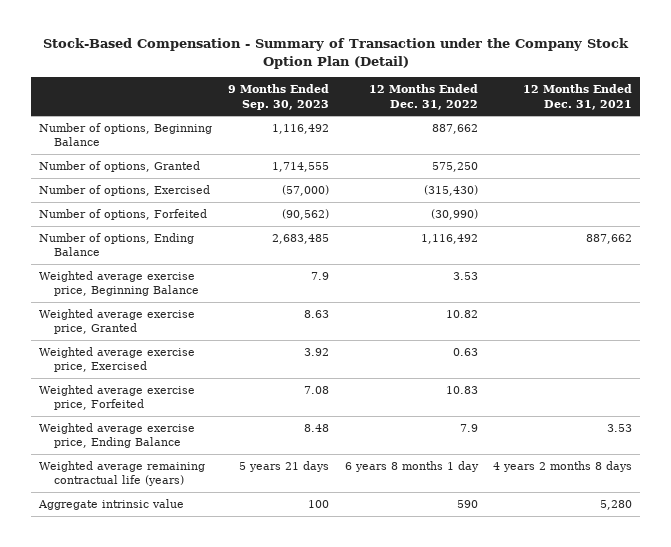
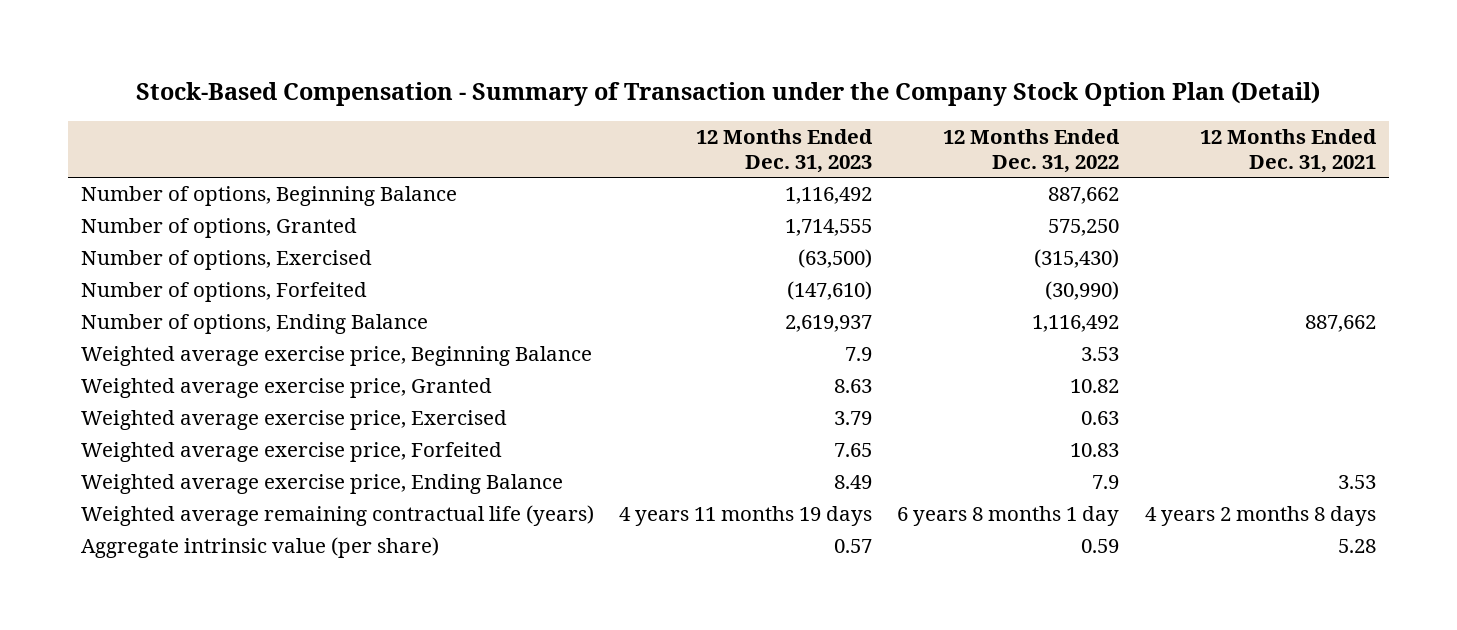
- | 9 Months Ended Sep. 30, 2023 | 12 Months Ended Dec. 31, 2022 | 12 Months Ended Dec. 31, 2021
+ | 12 Months Ended Dec. 31, 2023 | 12 Months Ended Dec. 31, 2022 | 12 Months Ended Dec. 31, 2021
- Aggregate intrinsic value | 100 | 590 | 5,280
+ Aggregate intrinsic value (per share) | 0.57 | 0.59 | 5.28

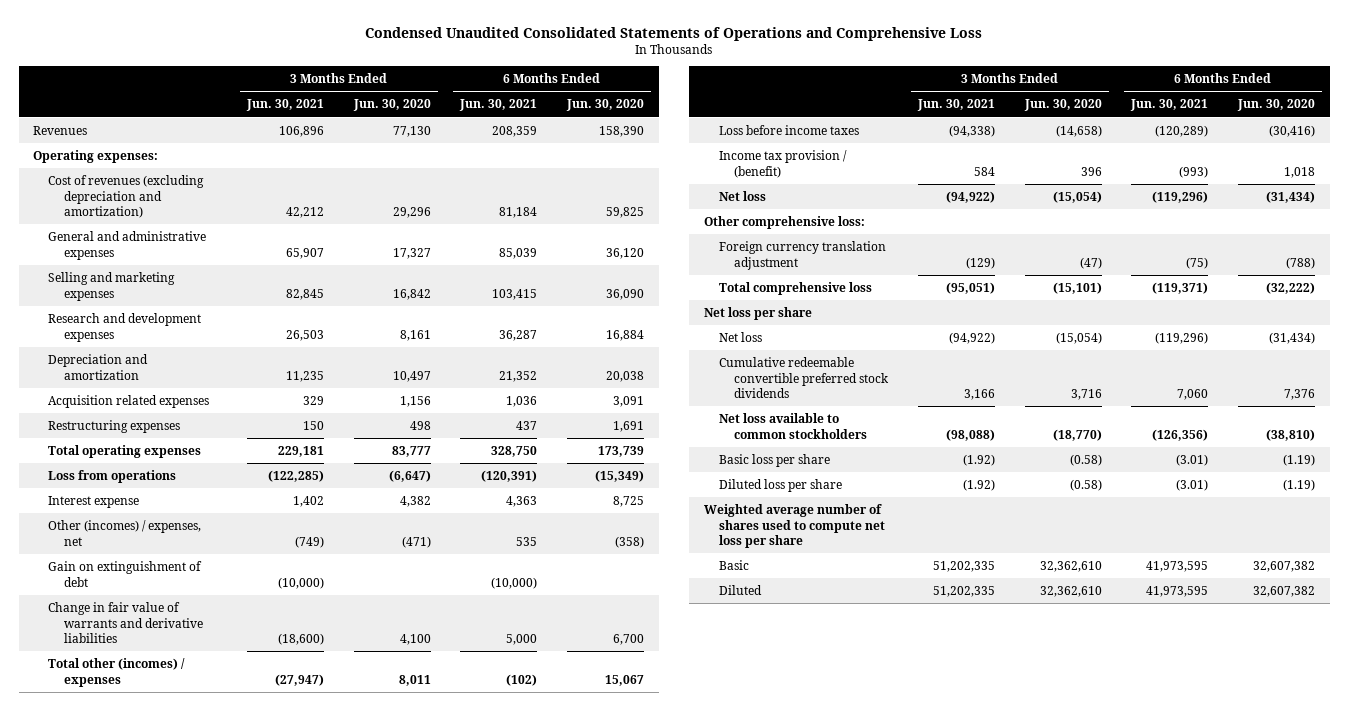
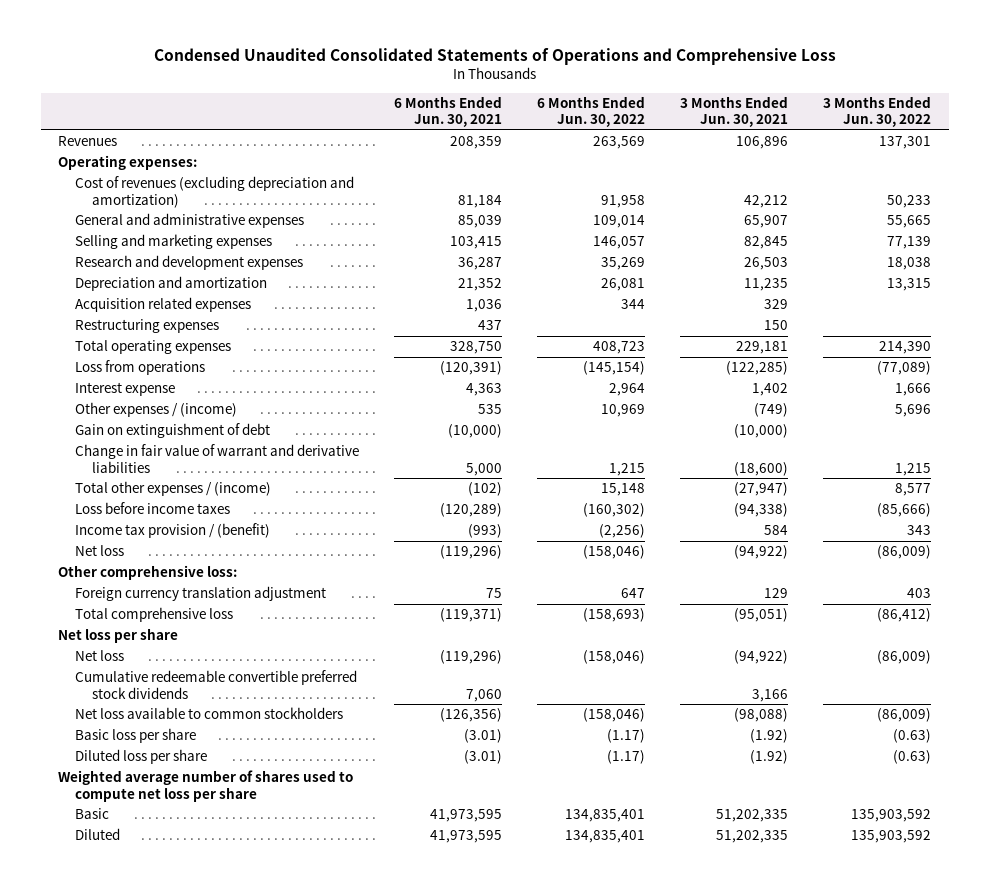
- | 3 Months Ended Jun. 30, 2021 | 3 Months Ended Jun. 30, 2020 | 6 Months Ended Jun. 30, 2021 | 6 Months Ended Jun. 30, 2020
+ | 6 Months Ended Jun. 30, 2021 | 6 Months Ended Jun. 30, 2022 | 3 Months Ended Jun. 30, 2021 | 3 Months Ended Jun. 30, 2022
- Other (incomes) / expenses, net | (749) | (471) | 535 | (358)
+ Other expenses / (income) | 535 | 10,969 | (749) | 5,696
- Change in fair value of warrants and derivative liabilities | (18,600) | 4,100 | 5,000 | 6,700
- Total other (incomes) / expenses | (27,947) | 8,011 | (102) | 15,067
+ Change in fair value of warrant and derivative liabilities | 5,000 | 1,215 | (18,600) | 1,215
+ Total other expenses / (income) | (102) | 15,148 | (27,947) | 8,577
- Foreign currency translation adjustment | (129) | (47) | (75) | (788)
+ Foreign currency translation adjustment | 75 | 647 | 129 | 403

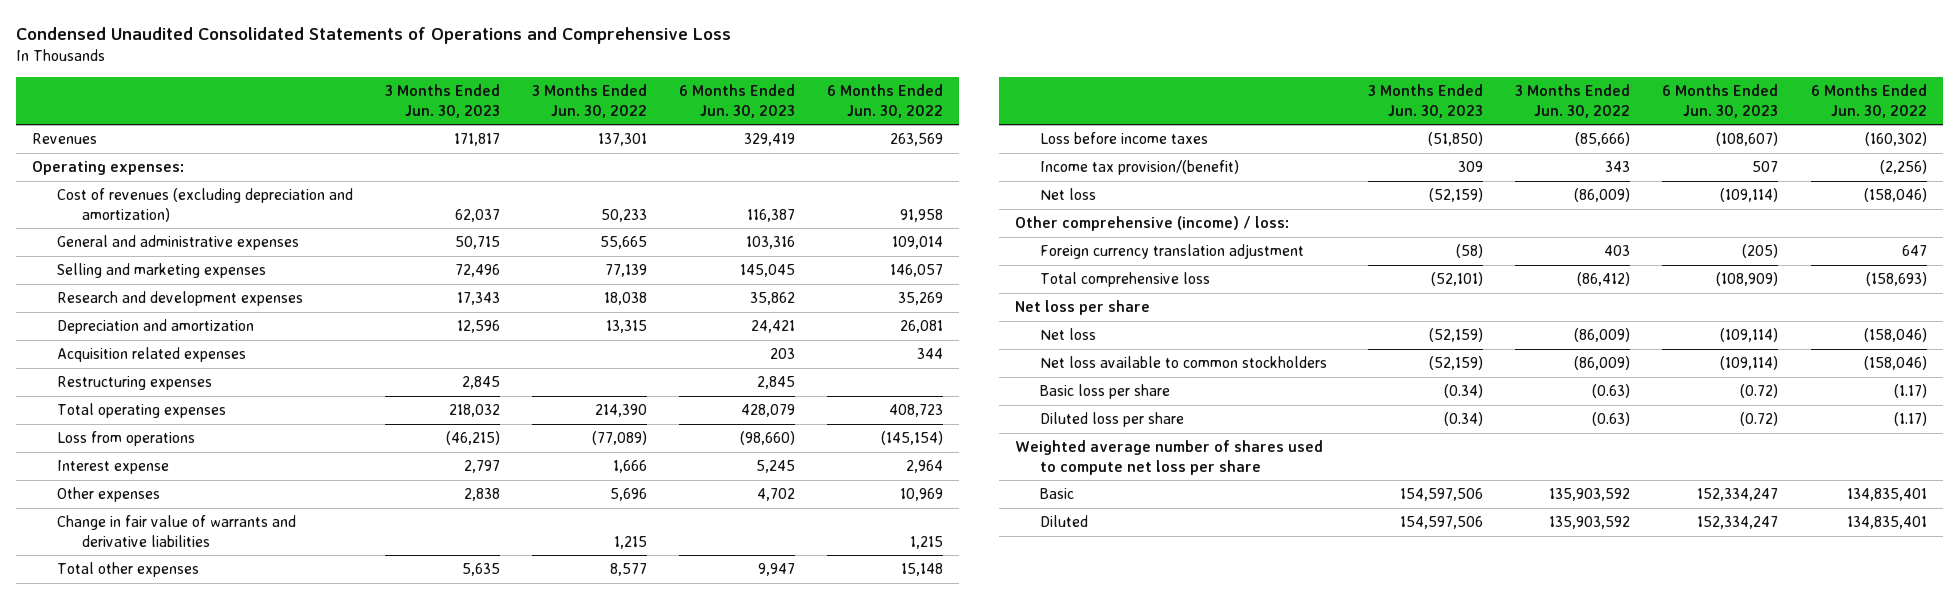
- | 6 Months Ended Jun. 30, 2021 | 6 Months Ended Jun. 30, 2022 | 3 Months Ended Jun. 30, 2021 | 3 Months Ended Jun. 30, 2022
+ | 3 Months Ended Jun. 30, 2023 | 3 Months Ended Jun. 30, 2022 | 6 Months Ended Jun. 30, 2023 | 6 Months Ended Jun. 30, 2022
- Other expenses / (income) | 535 | 10,969 | (749) | 5,696
- Gain on extinguishment of debt | (10,000) | | (10,000) |
- Change in fair value of warrant and derivative liabilities | 5,000 | 1,215 | (18,600) | 1,215
- Total other expenses / (income) | (102) | 15,148 | (27,947) | 8,577
+ Other expenses | 2,838 | 5,696 | 4,702 | 10,969
+ Change in fair value of warrants and derivative liabilities | | 1,215 | | 1,215
+ Total other expenses | 5,635 | 8,577 | 9,947 | 15,148
- Income tax provision / (benefit) | (993) | (2,256) | 584 | 343
+ Income tax provision/(benefit) | 309 | 343 | 507 | (2,256)
- Other comprehensive loss:
+ Other comprehensive (income) / loss:
- Cumulative redeemable convertible preferred stock dividends | 7,060 | | 3,166 |

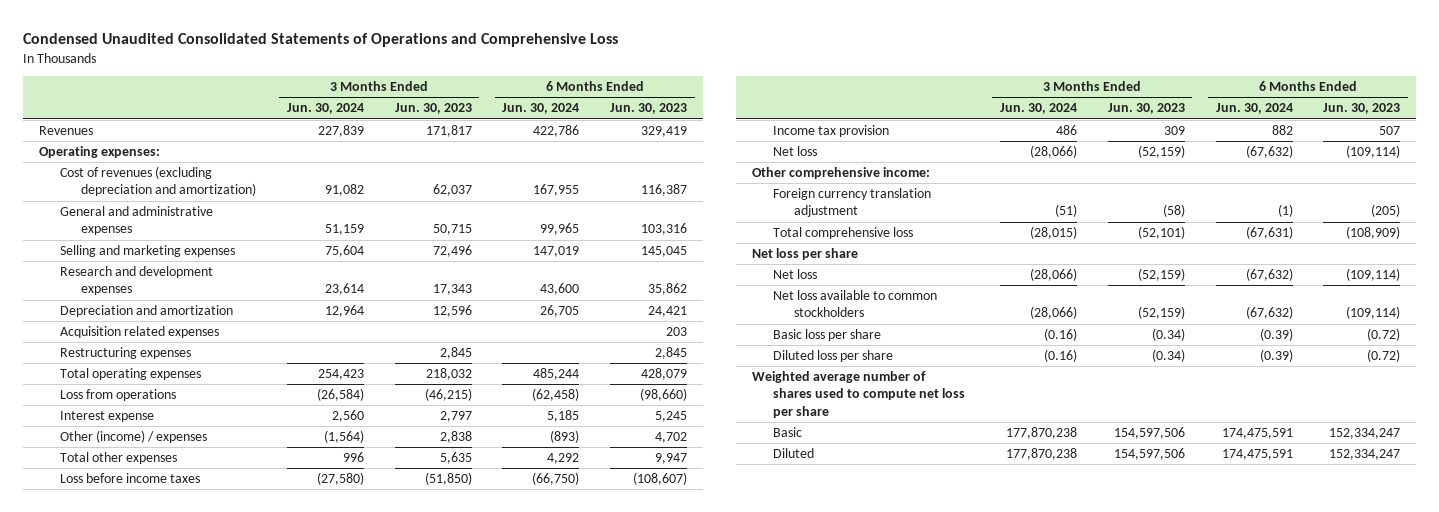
- | 3 Months Ended Jun. 30, 2023 | 3 Months Ended Jun. 30, 2022 | 6 Months Ended Jun. 30, 2023 | 6 Months Ended Jun. 30, 2022
+ | 3 Months Ended Jun. 30, 2024 | 3 Months Ended Jun. 30, 2023 | 6 Months Ended Jun. 30, 2024 | 6 Months Ended Jun. 30, 2023
- Other expenses | 2,838 | 5,696 | 4,702 | 10,969
- Change in fair value of warrants and derivative liabilities | | 1,215 | | 1,215
+ Other (income) / expenses | (1,564) | 2,838 | (893) | 4,702
- Income tax provision/(benefit) | 309 | 343 | 507 | (2,256)
+ Income tax provision | 486 | 309 | 882 | 507
- Other comprehensive (income) / loss:
+ Other comprehensive income:

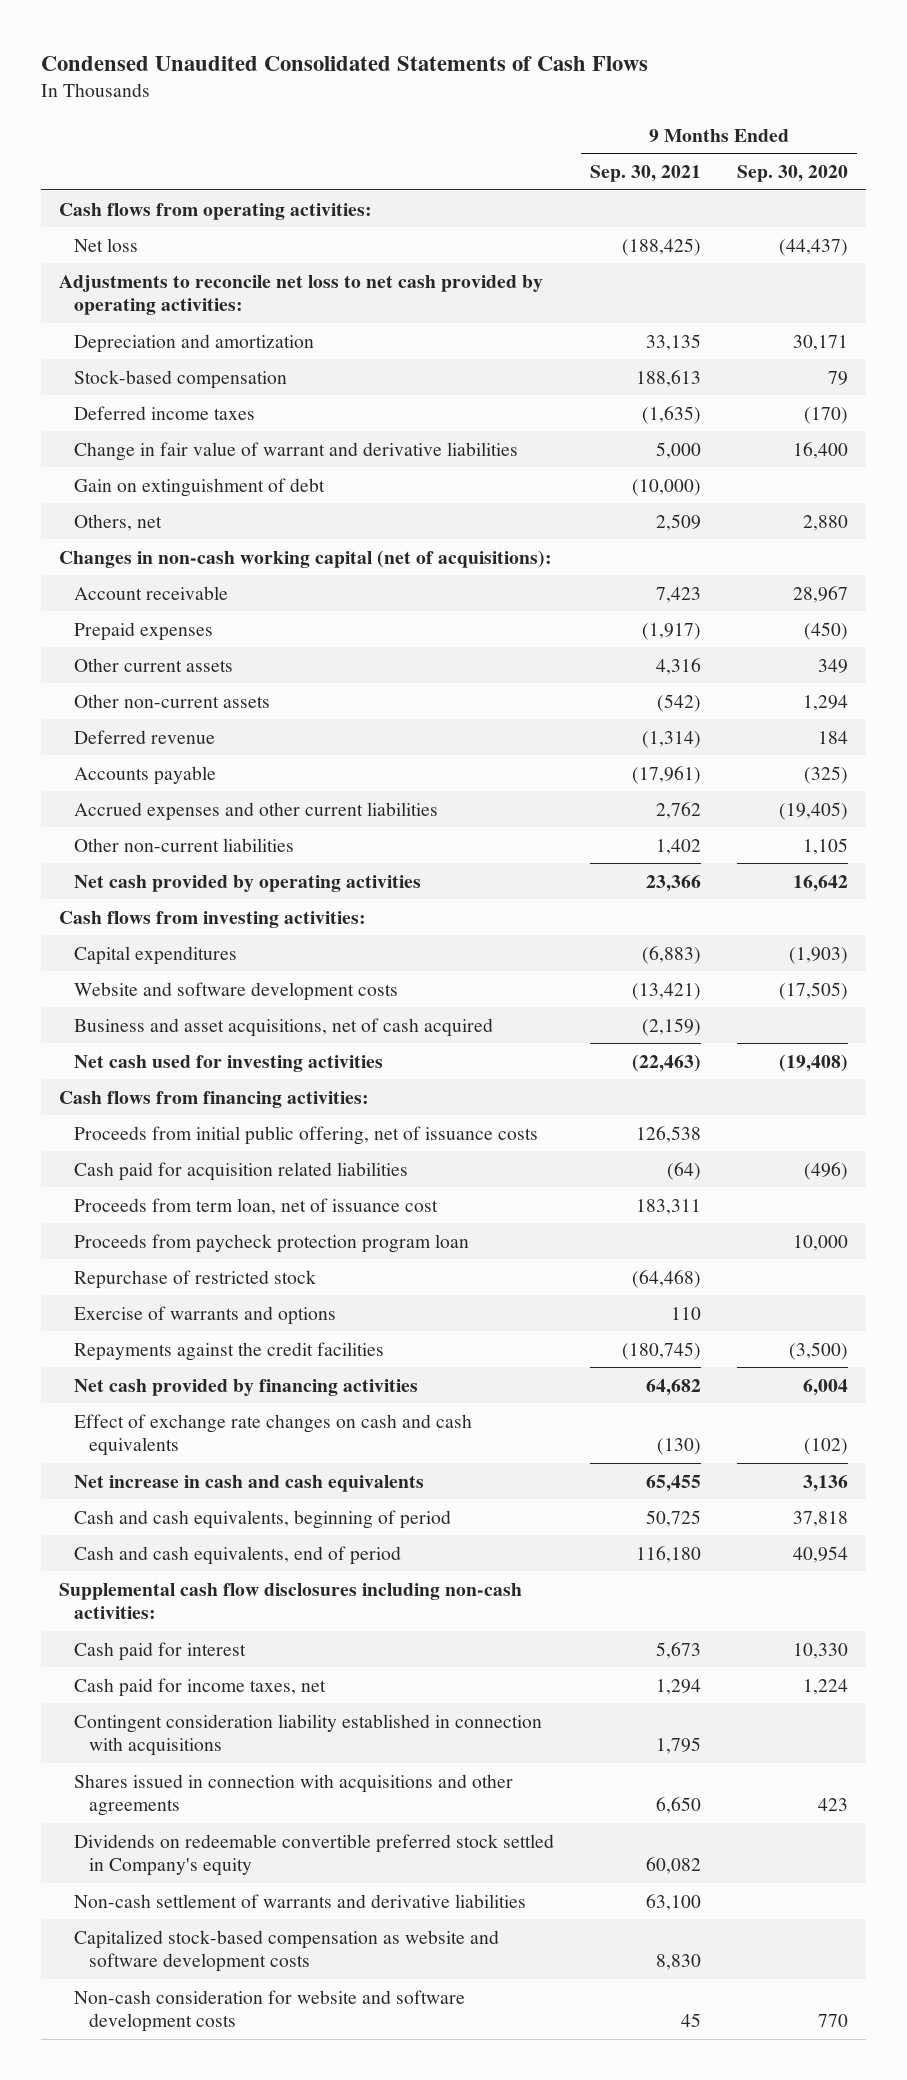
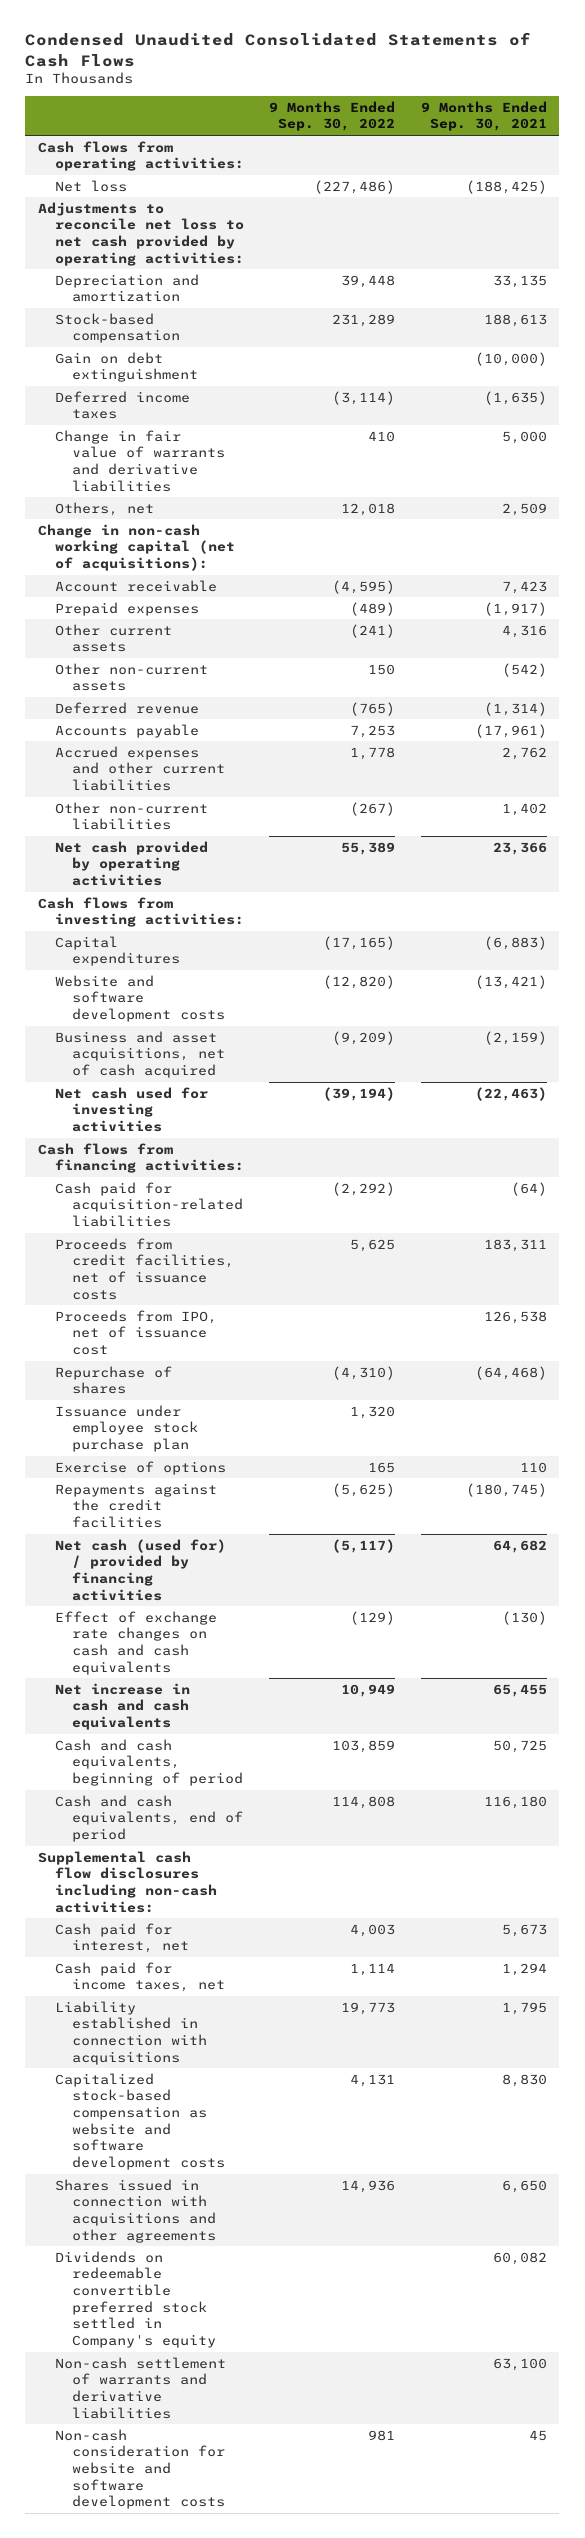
- | 9 Months Ended Sep. 30, 2021 | 9 Months Ended Sep. 30, 2020
+ | 9 Months Ended Sep. 30, 2022 | 9 Months Ended Sep. 30, 2021
+ Gain on debt extinguishment | | (10,000)
- Change in fair value of warrant and derivative liabilities | 5,000 | 16,400
- Gain on extinguishment of debt | (10,000) |
+ Change in fair value of warrants and derivative liabilities | 410 | 5,000
- Changes in non-cash working capital (net of acquisitions):
+ Change in non-cash working capital (net of acquisitions):
- Proceeds from initial public offering, net of issuance costs | 126,538 |
- Cash paid for acquisition related liabilities | (64) | (496)
- Proceeds from term loan, net of issuance cost | 183,311 |
- Proceeds from paycheck protection program loan | | 10,000
- Repurchase of restricted stock | (64,468) |
- Exercise of warrants and options | 110 |
+ Cash paid for acquisition-related liabilities | (2,292) | (64)
+ Proceeds from credit facilities, net of issuance costs | 5,625 | 183,311
+ Proceeds from IPO, net of issuance cost | | 126,538
+ Repurchase of shares | (4,310) | (64,468)
+ Issuance under employee stock purchase plan | 1,320 |
+ Exercise of options | 165 | 110
- Net cash provided by financing activities | 64,682 | 6,004
+ Net cash (used for) / provided by financing activities | (5,117) | 64,682
- Cash paid for interest | 5,673 | 10,330
+ Cash paid for interest, net | 4,003 | 5,673
- Contingent consideration liability established in connection with acquisitions | 1,795 |
+ Liability established in connection with acquisitions | 19,773 | 1,795
moved up: Capitalized stock-based compensation as website and software development costs | 4,131 | 8,830

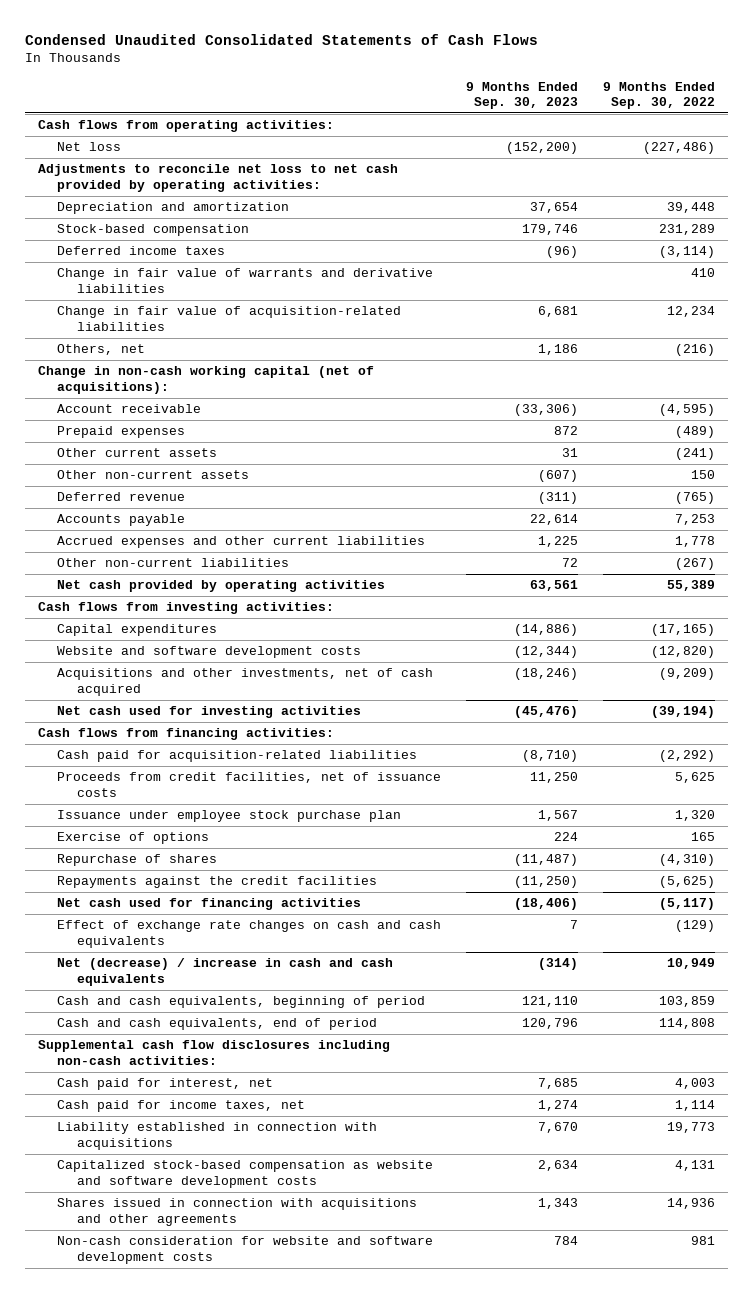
- | 9 Months Ended Sep. 30, 2022 | 9 Months Ended Sep. 30, 2021
+ | 9 Months Ended Sep. 30, 2023 | 9 Months Ended Sep. 30, 2022
- Gain on debt extinguishment | | (10,000)
- Others, net | 12,018 | 2,509
+ Change in fair value of acquisition-related liabilities | 6,681 | 12,234
+ Others, net | 1,186 | (216)
- Business and asset acquisitions, net of cash acquired | (9,209) | (2,159)
+ Acquisitions and other investments, net of cash acquired | (18,246) | (9,209)
- Proceeds from IPO, net of issuance cost | | 126,538
moved down: Repurchase of shares | (11,487) | (4,310)
- Net cash (used for) / provided by financing activities | (5,117) | 64,682
+ Net cash used for financing activities | (18,406) | (5,117)
- Net increase in cash and cash equivalents | 10,949 | 65,455
+ Net (decrease) / increase in cash and cash equivalents | (314) | 10,949
- Dividends on redeemable convertible preferred stock settled in Company's equity | | 60,082
- Non-cash settlement of warrants and derivative liabilities | | 63,100

